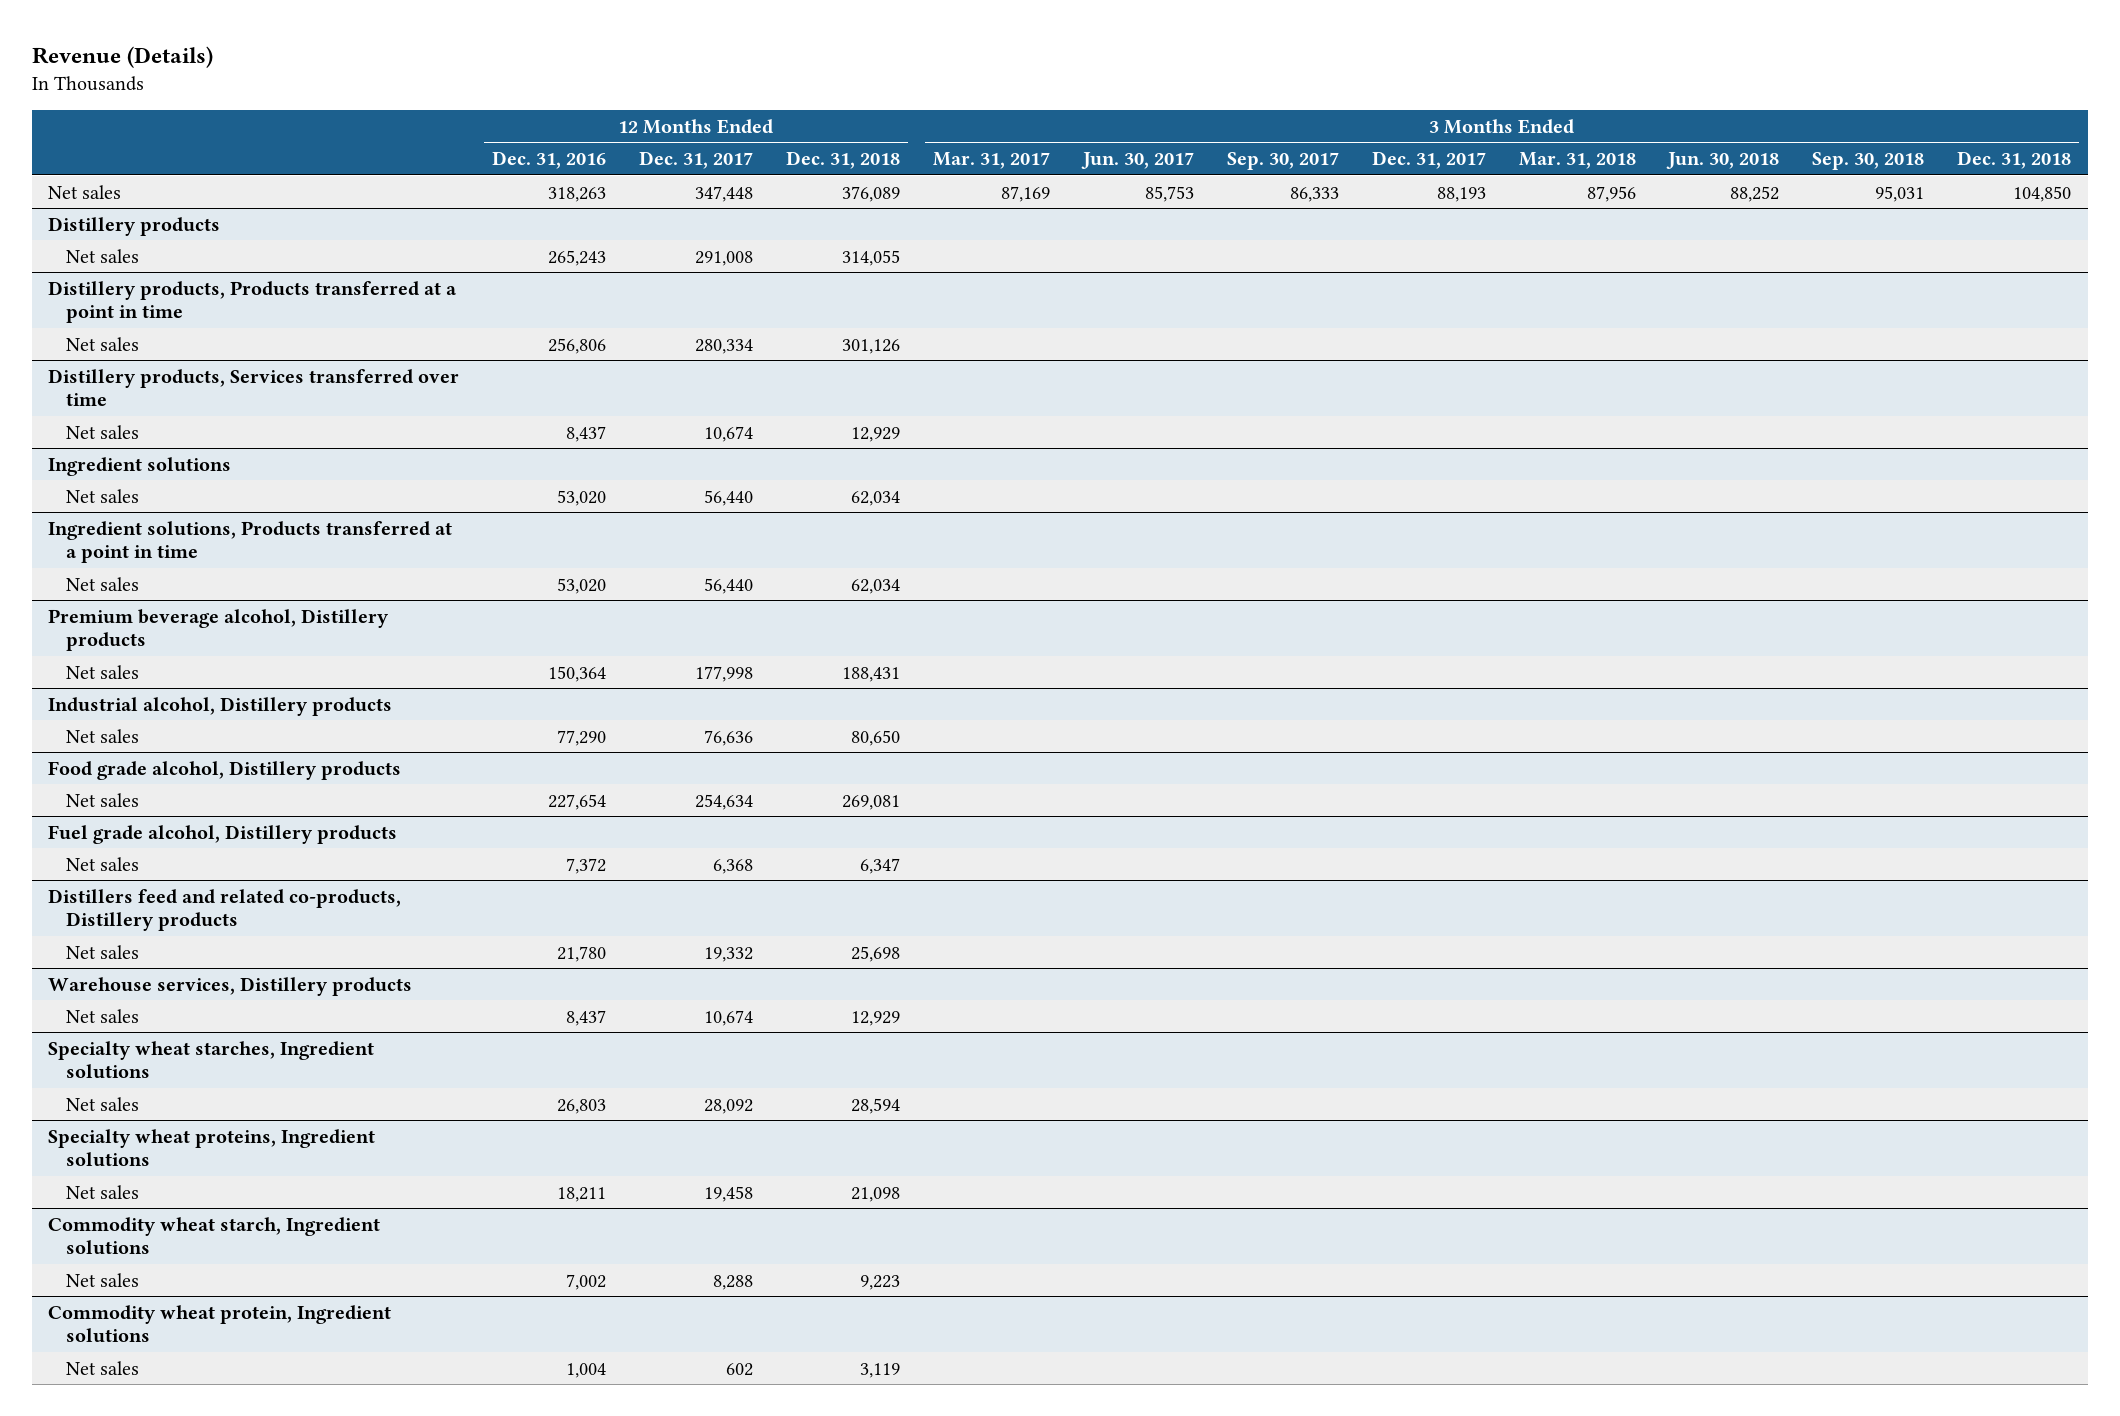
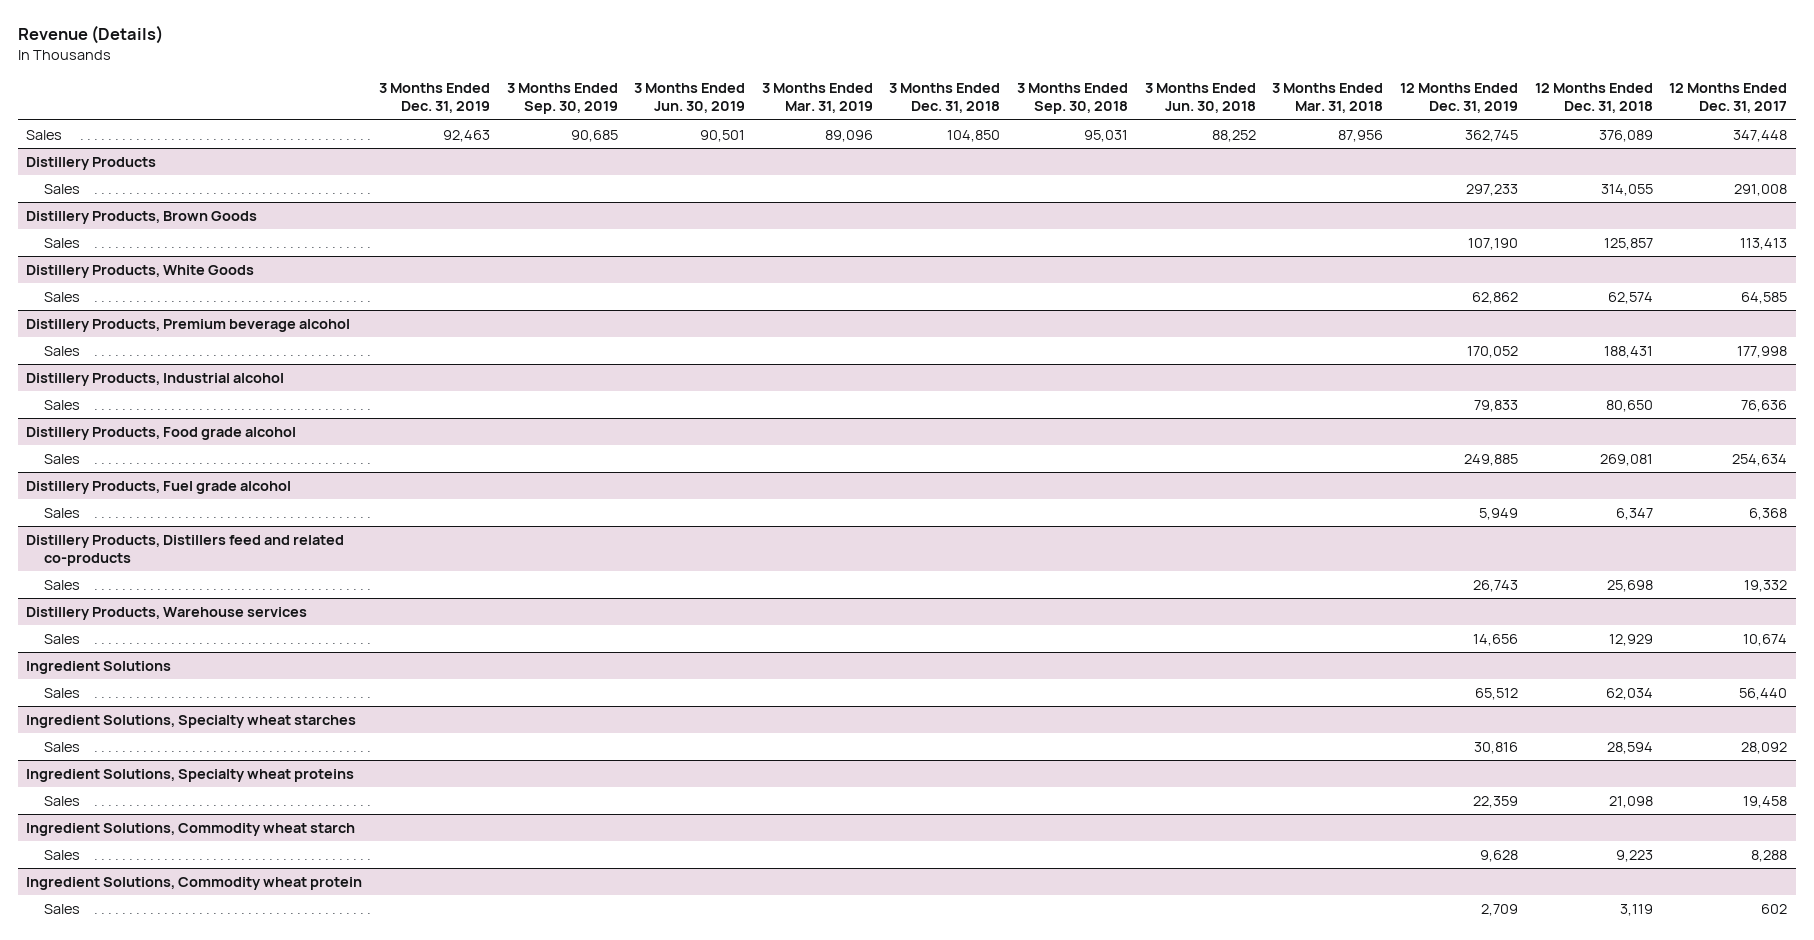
- | 12 Months Ended Dec. 31, 2016 | 12 Months Ended Dec. 31, 2017 | 12 Months Ended Dec. 31, 2018 | 3 Months Ended Mar. 31, 2017 | 3 Months Ended Jun. 30, 2017 | 3 Months Ended Sep. 30, 2017 | 3 Months Ended Dec. 31, 2017 | 3 Months Ended Mar. 31, 2018 | 3 Months Ended Jun. 30, 2018 | 3 Months Ended Sep. 30, 2018 | 3 Months Ended Dec. 31, 2018
+ | 3 Months Ended Dec. 31, 2019 | 3 Months Ended Sep. 30, 2019 | 3 Months Ended Jun. 30, 2019 | 3 Months Ended Mar. 31, 2019 | 3 Months Ended Dec. 31, 2018 | 3 Months Ended Sep. 30, 2018 | 3 Months Ended Jun. 30, 2018 | 3 Months Ended Mar. 31, 2018 | 12 Months Ended Dec. 31, 2019 | 12 Months Ended Dec. 31, 2018 | 12 Months Ended Dec. 31, 2017
- Net sales | 318,263 | 347,448 | 376,089 | 87,169 | 85,753 | 86,333 | 88,193 | 87,956 | 88,252 | 95,031 | 104,850
- Distillery products
- Net sales | 265,243 | 291,008 | 314,055 | | | | | | | |
- Distillery products, Products transferred at a point in time
- Net sales | 256,806 | 280,334 | 301,126 | | | | | | | |
- Distillery products, Services transferred over time
- Net sales | 8,437 | 10,674 | 12,929 | | | | | | | |
- Ingredient solutions
- Net sales | 53,020 | 56,440 | 62,034 | | | | | | | |
- Ingredient solutions, Products transferred at a point in time
- Net sales | 53,020 | 56,440 | 62,034 | | | | | | | |
- Premium beverage alcohol, Distillery products
- Net sales | 150,364 | 177,998 | 188,431 | | | | | | | |
- Industrial alcohol, Distillery products
- Net sales | 77,290 | 76,636 | 80,650 | | | | | | | |
- Food grade alcohol, Distillery products
- Net sales | 227,654 | 254,634 | 269,081 | | | | | | | |
- Fuel grade alcohol, Distillery products
- Net sales | 7,372 | 6,368 | 6,347 | | | | | | | |
- Distillers feed and related co-products, Distillery products
- Net sales | 21,780 | 19,332 | 25,698 | | | | | | | |
- Warehouse services, Distillery products
- Net sales | 8,437 | 10,674 | 12,929 | | | | | | | |
- Specialty wheat starches, Ingredient solutions
- Net sales | 26,803 | 28,092 | 28,594 | | | | | | | |
- Specialty wheat proteins, Ingredient solutions
- Net sales | 18,211 | 19,458 | 21,098 | | | | | | | |
- Commodity wheat starch, Ingredient solutions
- Net sales | 7,002 | 8,288 | 9,223 | | | | | | | |
- Commodity wheat protein, Ingredient solutions
- Net sales | 1,004 | 602 | 3,119 | | | | | | | |
+ Sales | 92,463 | 90,685 | 90,501 | 89,096 | 104,850 | 95,031 | 88,252 | 87,956 | 362,745 | 376,089 | 347,448
+ Distillery Products
+ Sales | | | | | | | | | 297,233 | 314,055 | 291,008
+ Distillery Products, Brown Goods
+ Sales | | | | | | | | | 107,190 | 125,857 | 113,413
+ Distillery Products, White Goods
+ Sales | | | | | | | | | 62,862 | 62,574 | 64,585
+ Distillery Products, Premium beverage alcohol
+ Sales | | | | | | | | | 170,052 | 188,431 | 177,998
+ Distillery Products, Industrial alcohol
+ Sales | | | | | | | | | 79,833 | 80,650 | 76,636
+ Distillery Products, Food grade alcohol
+ Sales | | | | | | | | | 249,885 | 269,081 | 254,634
+ Distillery Products, Fuel grade alcohol
+ Sales | | | | | | | | | 5,949 | 6,347 | 6,368
+ Distillery Products, Distillers feed and related co-products
+ Sales | | | | | | | | | 26,743 | 25,698 | 19,332
+ Distillery Products, Warehouse services
+ Sales | | | | | | | | | 14,656 | 12,929 | 10,674
+ Ingredient Solutions
+ Sales | | | | | | | | | 65,512 | 62,034 | 56,440
+ Ingredient Solutions, Specialty wheat starches
+ Sales | | | | | | | | | 30,816 | 28,594 | 28,092
+ Ingredient Solutions, Specialty wheat proteins
+ Sales | | | | | | | | | 22,359 | 21,098 | 19,458
+ Ingredient Solutions, Commodity wheat starch
+ Sales | | | | | | | | | 9,628 | 9,223 | 8,288
+ Ingredient Solutions, Commodity wheat protein
+ Sales | | | | | | | | | 2,709 | 3,119 | 602

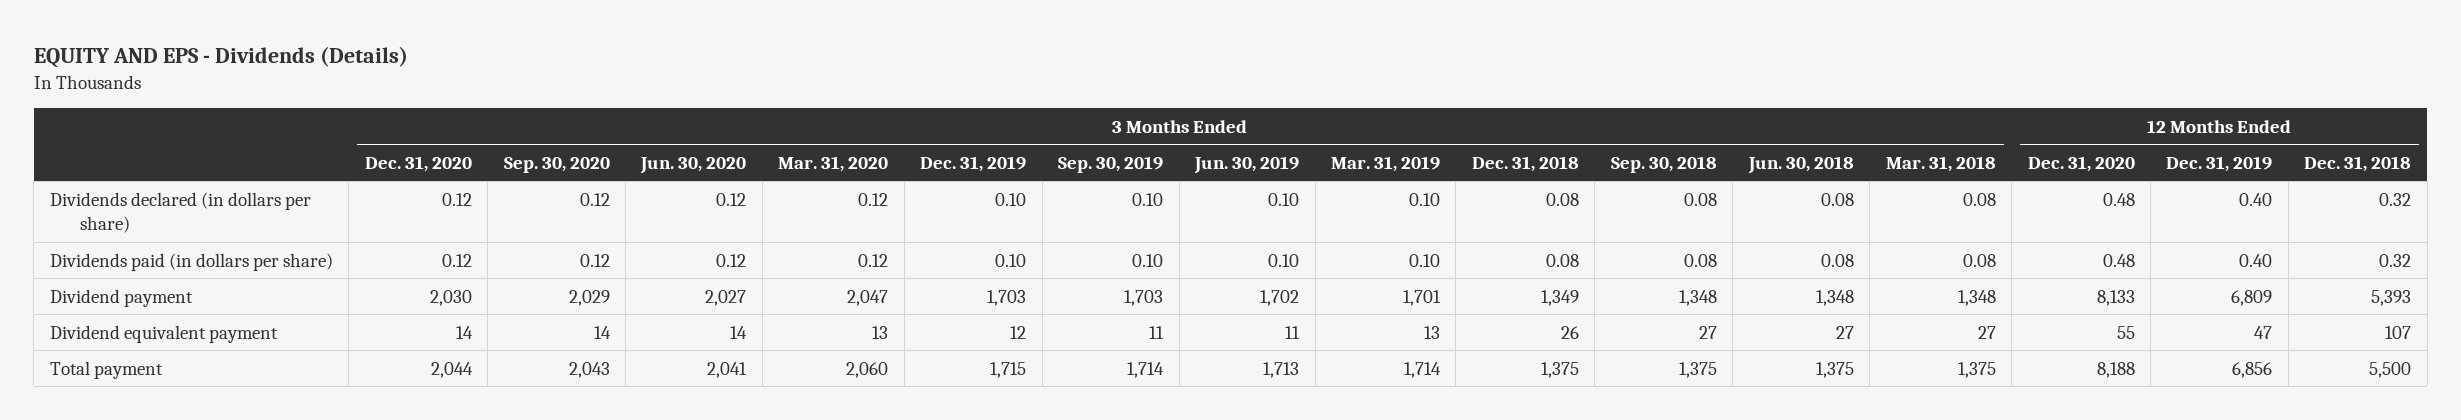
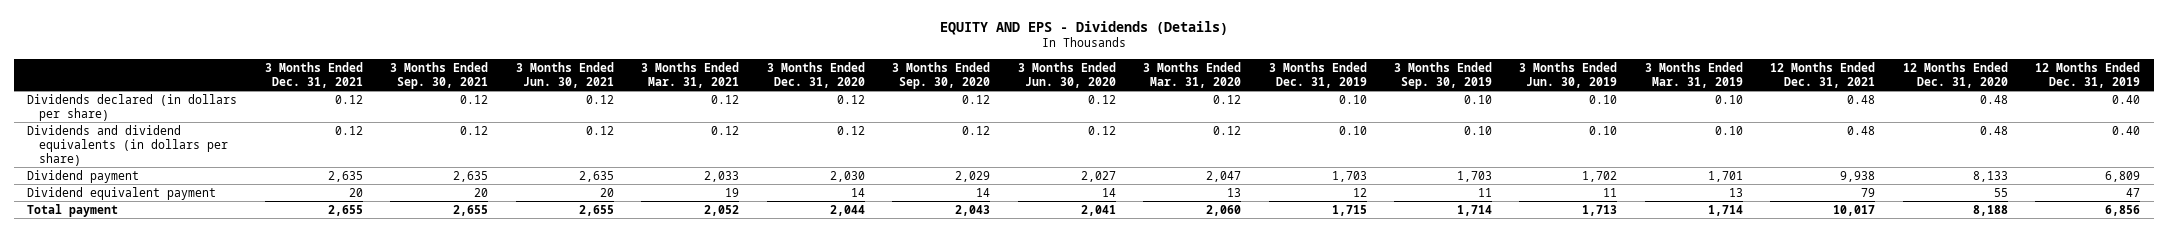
- | 3 Months Ended Dec. 31, 2020 | 3 Months Ended Sep. 30, 2020 | 3 Months Ended Jun. 30, 2020 | 3 Months Ended Mar. 31, 2020 | 3 Months Ended Dec. 31, 2019 | 3 Months Ended Sep. 30, 2019 | 3 Months Ended Jun. 30, 2019 | 3 Months Ended Mar. 31, 2019 | 3 Months Ended Dec. 31, 2018 | 3 Months Ended Sep. 30, 2018 | 3 Months Ended Jun. 30, 2018 | 3 Months Ended Mar. 31, 2018 | 12 Months Ended Dec. 31, 2020 | 12 Months Ended Dec. 31, 2019 | 12 Months Ended Dec. 31, 2018
+ | 3 Months Ended Dec. 31, 2021 | 3 Months Ended Sep. 30, 2021 | 3 Months Ended Jun. 30, 2021 | 3 Months Ended Mar. 31, 2021 | 3 Months Ended Dec. 31, 2020 | 3 Months Ended Sep. 30, 2020 | 3 Months Ended Jun. 30, 2020 | 3 Months Ended Mar. 31, 2020 | 3 Months Ended Dec. 31, 2019 | 3 Months Ended Sep. 30, 2019 | 3 Months Ended Jun. 30, 2019 | 3 Months Ended Mar. 31, 2019 | 12 Months Ended Dec. 31, 2021 | 12 Months Ended Dec. 31, 2020 | 12 Months Ended Dec. 31, 2019
- Dividends paid (in dollars per share) | 0.12 | 0.12 | 0.12 | 0.12 | 0.10 | 0.10 | 0.10 | 0.10 | 0.08 | 0.08 | 0.08 | 0.08 | 0.48 | 0.40 | 0.32
+ Dividends and dividend equivalents (in dollars per share) | 0.12 | 0.12 | 0.12 | 0.12 | 0.12 | 0.12 | 0.12 | 0.12 | 0.10 | 0.10 | 0.10 | 0.10 | 0.48 | 0.48 | 0.40

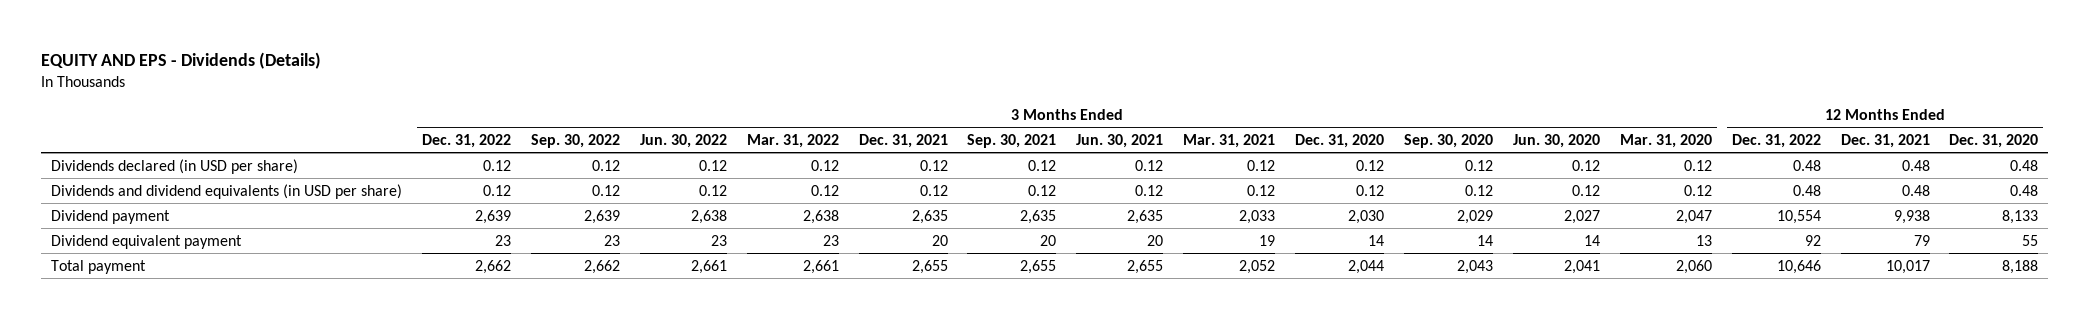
- | 3 Months Ended Dec. 31, 2021 | 3 Months Ended Sep. 30, 2021 | 3 Months Ended Jun. 30, 2021 | 3 Months Ended Mar. 31, 2021 | 3 Months Ended Dec. 31, 2020 | 3 Months Ended Sep. 30, 2020 | 3 Months Ended Jun. 30, 2020 | 3 Months Ended Mar. 31, 2020 | 3 Months Ended Dec. 31, 2019 | 3 Months Ended Sep. 30, 2019 | 3 Months Ended Jun. 30, 2019 | 3 Months Ended Mar. 31, 2019 | 12 Months Ended Dec. 31, 2021 | 12 Months Ended Dec. 31, 2020 | 12 Months Ended Dec. 31, 2019
+ | 3 Months Ended Dec. 31, 2022 | 3 Months Ended Sep. 30, 2022 | 3 Months Ended Jun. 30, 2022 | 3 Months Ended Mar. 31, 2022 | 3 Months Ended Dec. 31, 2021 | 3 Months Ended Sep. 30, 2021 | 3 Months Ended Jun. 30, 2021 | 3 Months Ended Mar. 31, 2021 | 3 Months Ended Dec. 31, 2020 | 3 Months Ended Sep. 30, 2020 | 3 Months Ended Jun. 30, 2020 | 3 Months Ended Mar. 31, 2020 | 12 Months Ended Dec. 31, 2022 | 12 Months Ended Dec. 31, 2021 | 12 Months Ended Dec. 31, 2020
- Dividends declared (in dollars per share) | 0.12 | 0.12 | 0.12 | 0.12 | 0.12 | 0.12 | 0.12 | 0.12 | 0.10 | 0.10 | 0.10 | 0.10 | 0.48 | 0.48 | 0.40
- Dividends and dividend equivalents (in dollars per share) | 0.12 | 0.12 | 0.12 | 0.12 | 0.12 | 0.12 | 0.12 | 0.12 | 0.10 | 0.10 | 0.10 | 0.10 | 0.48 | 0.48 | 0.40
+ Dividends declared (in USD per share) | 0.12 | 0.12 | 0.12 | 0.12 | 0.12 | 0.12 | 0.12 | 0.12 | 0.12 | 0.12 | 0.12 | 0.12 | 0.48 | 0.48 | 0.48
+ Dividends and dividend equivalents (in USD per share) | 0.12 | 0.12 | 0.12 | 0.12 | 0.12 | 0.12 | 0.12 | 0.12 | 0.12 | 0.12 | 0.12 | 0.12 | 0.48 | 0.48 | 0.48

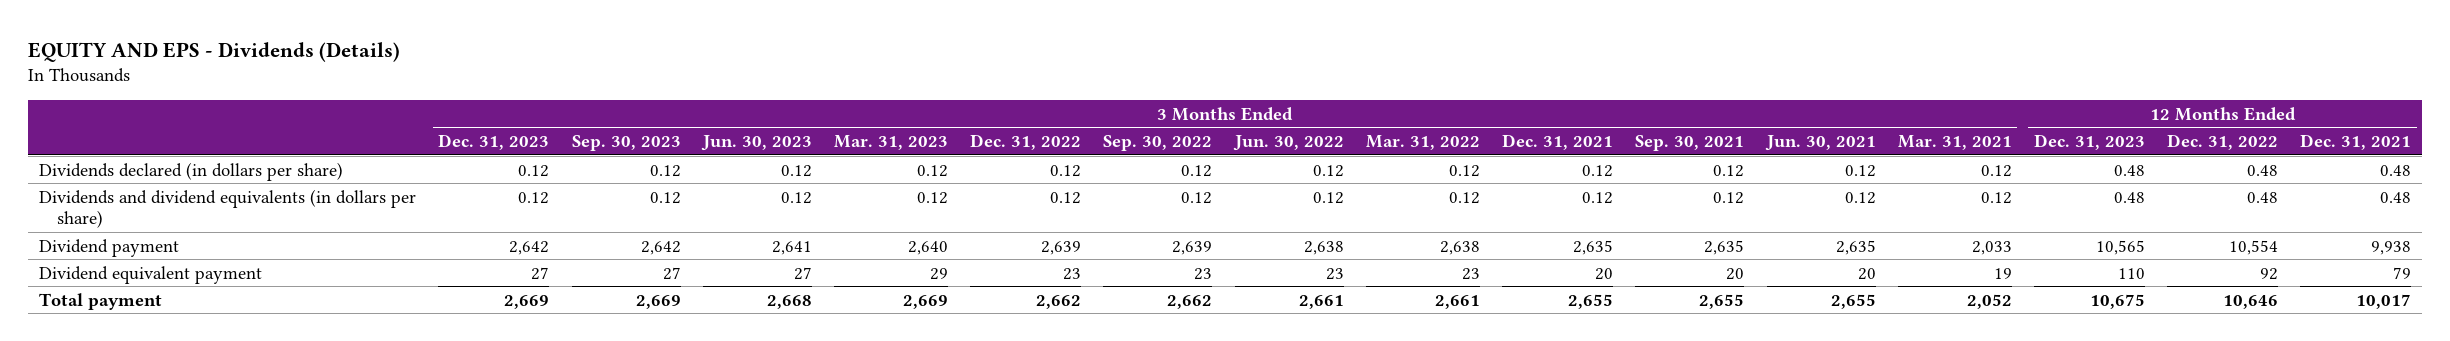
- | 3 Months Ended Dec. 31, 2022 | 3 Months Ended Sep. 30, 2022 | 3 Months Ended Jun. 30, 2022 | 3 Months Ended Mar. 31, 2022 | 3 Months Ended Dec. 31, 2021 | 3 Months Ended Sep. 30, 2021 | 3 Months Ended Jun. 30, 2021 | 3 Months Ended Mar. 31, 2021 | 3 Months Ended Dec. 31, 2020 | 3 Months Ended Sep. 30, 2020 | 3 Months Ended Jun. 30, 2020 | 3 Months Ended Mar. 31, 2020 | 12 Months Ended Dec. 31, 2022 | 12 Months Ended Dec. 31, 2021 | 12 Months Ended Dec. 31, 2020
+ | 3 Months Ended Dec. 31, 2023 | 3 Months Ended Sep. 30, 2023 | 3 Months Ended Jun. 30, 2023 | 3 Months Ended Mar. 31, 2023 | 3 Months Ended Dec. 31, 2022 | 3 Months Ended Sep. 30, 2022 | 3 Months Ended Jun. 30, 2022 | 3 Months Ended Mar. 31, 2022 | 3 Months Ended Dec. 31, 2021 | 3 Months Ended Sep. 30, 2021 | 3 Months Ended Jun. 30, 2021 | 3 Months Ended Mar. 31, 2021 | 12 Months Ended Dec. 31, 2023 | 12 Months Ended Dec. 31, 2022 | 12 Months Ended Dec. 31, 2021
- Dividends declared (in USD per share) | 0.12 | 0.12 | 0.12 | 0.12 | 0.12 | 0.12 | 0.12 | 0.12 | 0.12 | 0.12 | 0.12 | 0.12 | 0.48 | 0.48 | 0.48
- Dividends and dividend equivalents (in USD per share) | 0.12 | 0.12 | 0.12 | 0.12 | 0.12 | 0.12 | 0.12 | 0.12 | 0.12 | 0.12 | 0.12 | 0.12 | 0.48 | 0.48 | 0.48
+ Dividends declared (in dollars per share) | 0.12 | 0.12 | 0.12 | 0.12 | 0.12 | 0.12 | 0.12 | 0.12 | 0.12 | 0.12 | 0.12 | 0.12 | 0.48 | 0.48 | 0.48
+ Dividends and dividend equivalents (in dollars per share) | 0.12 | 0.12 | 0.12 | 0.12 | 0.12 | 0.12 | 0.12 | 0.12 | 0.12 | 0.12 | 0.12 | 0.12 | 0.48 | 0.48 | 0.48

